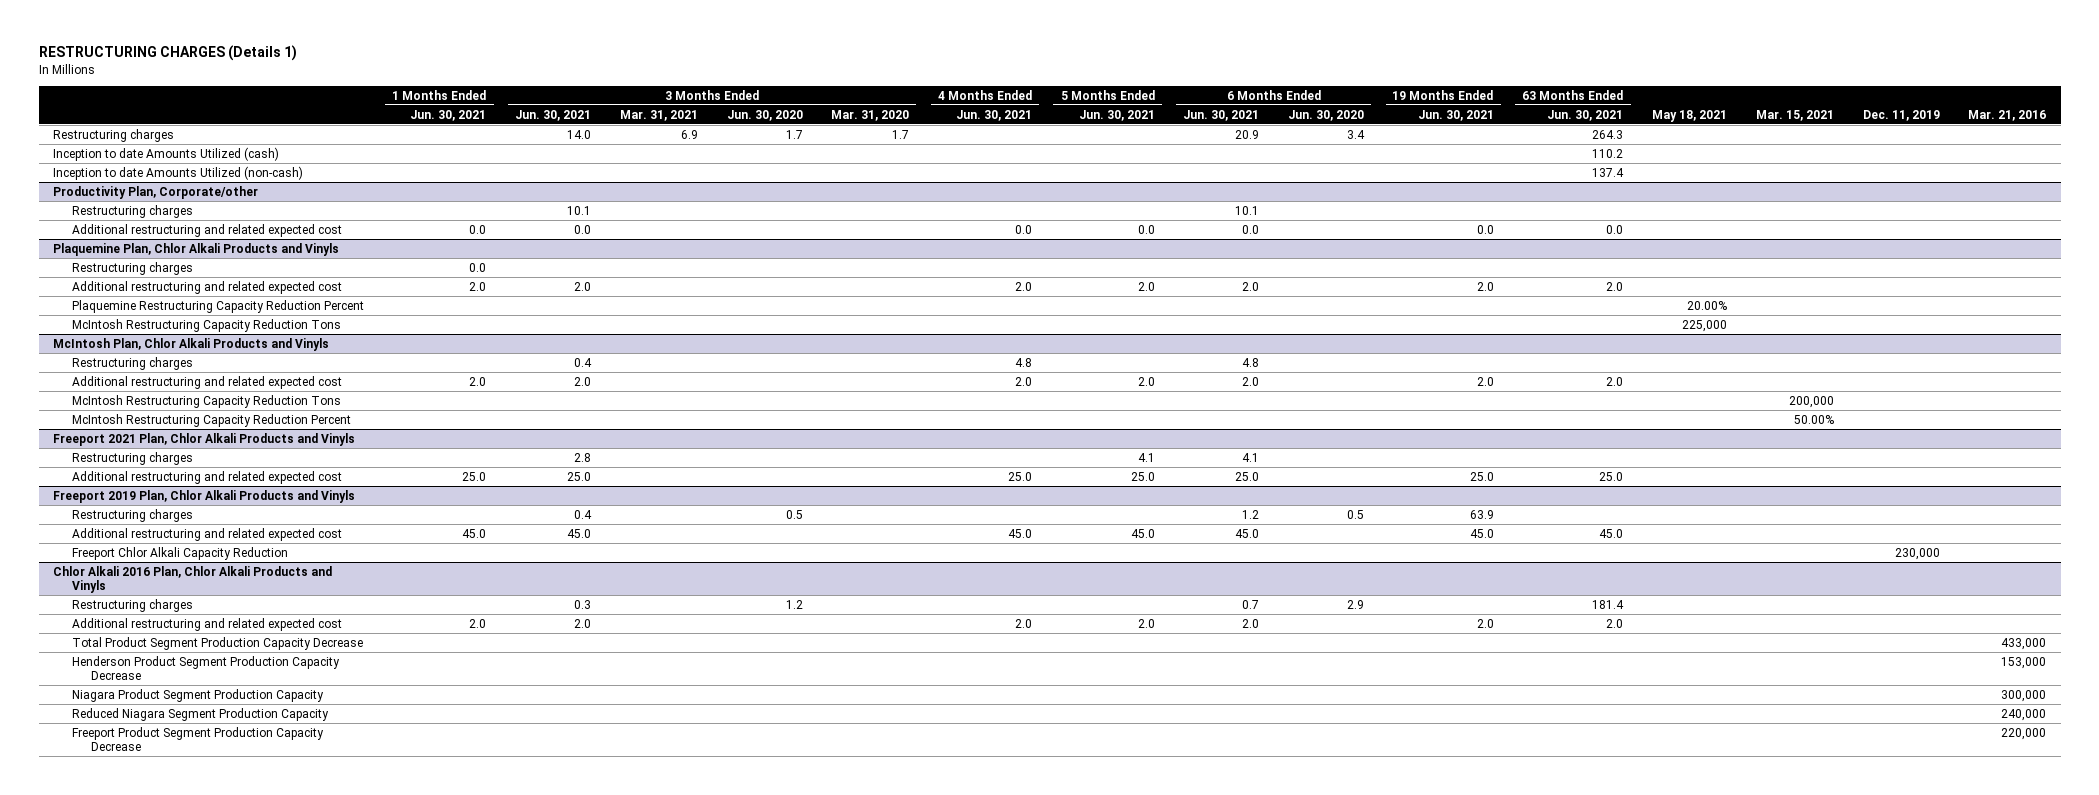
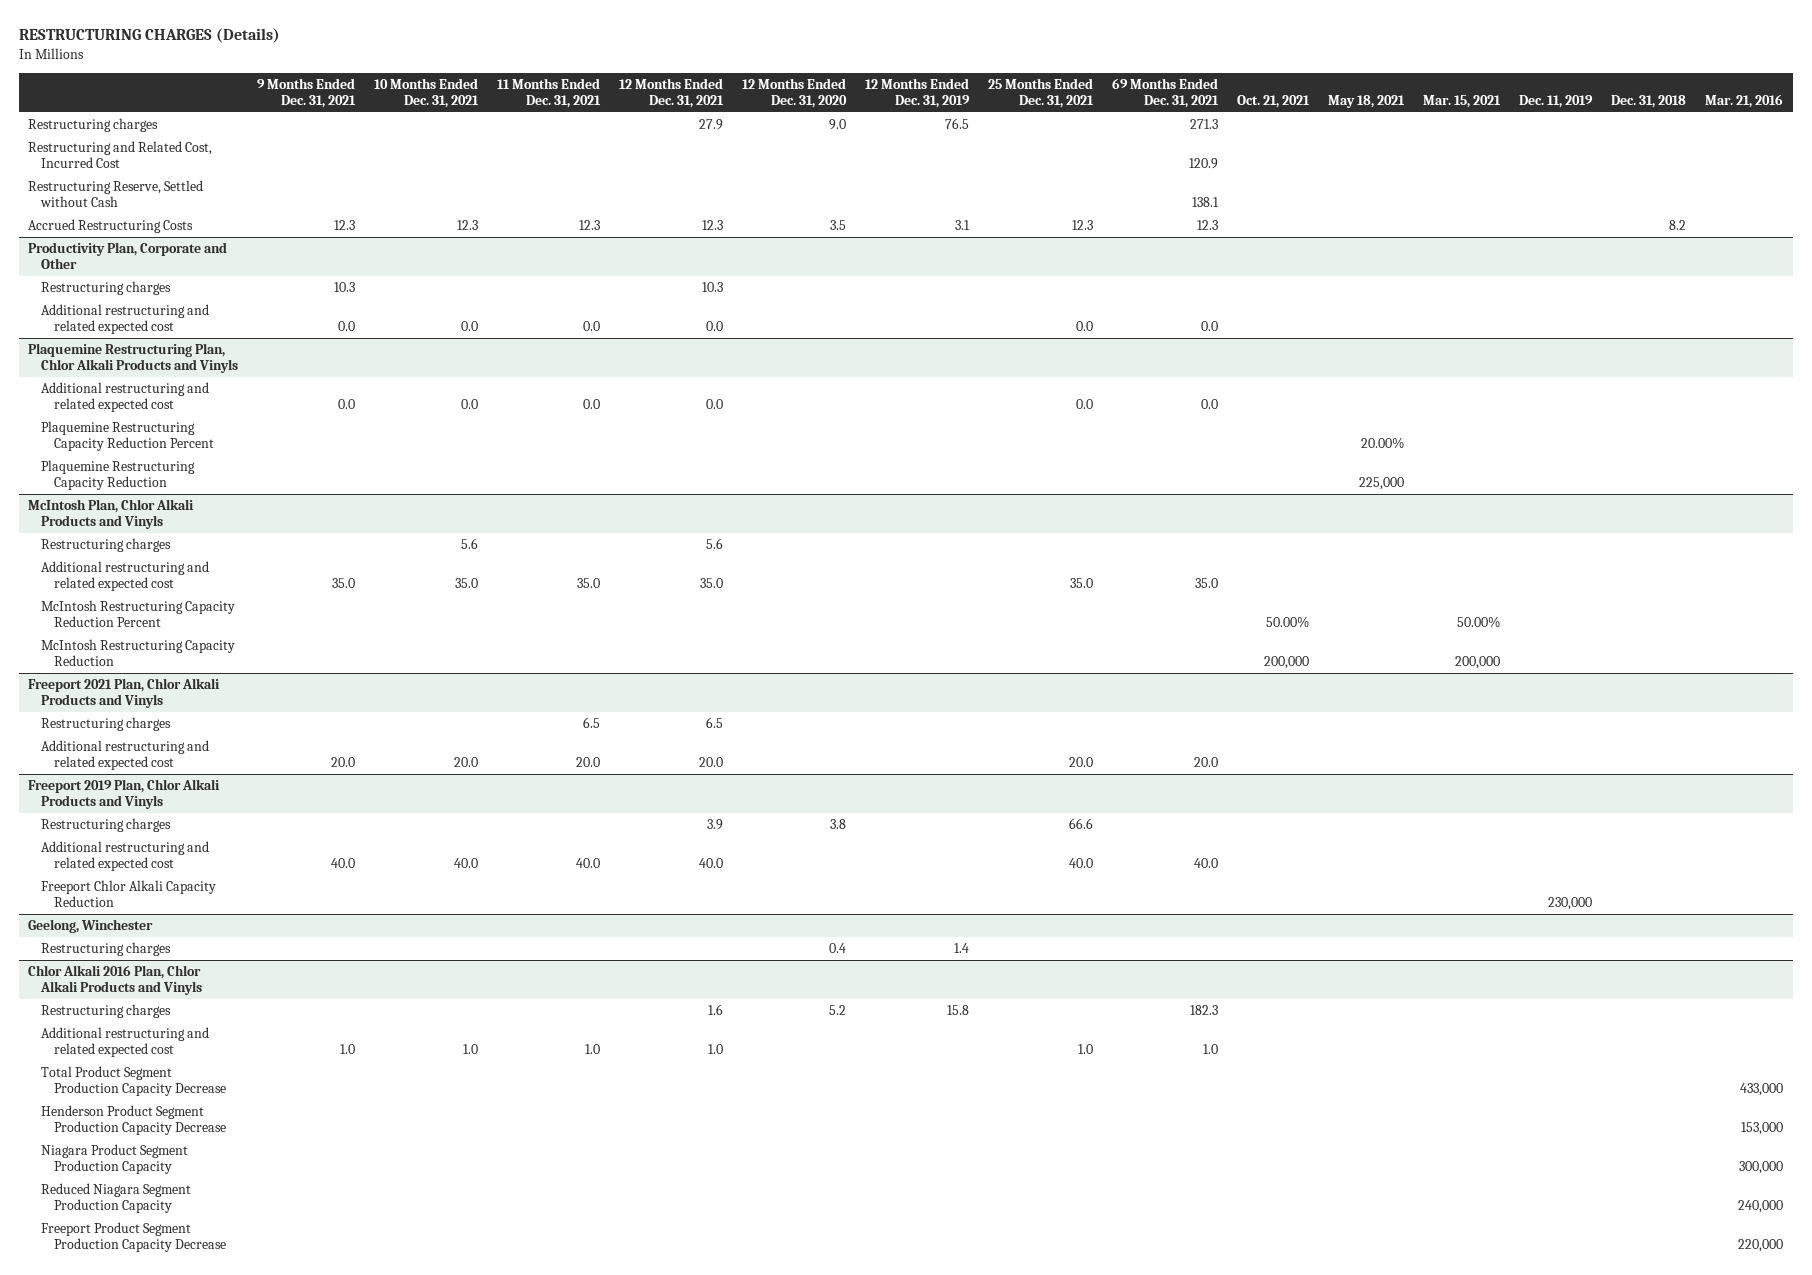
- RESTRUCTURING CHARGES (Details 1)
+ RESTRUCTURING CHARGES (Details)
- | 1 Months Ended Jun. 30, 2021 | 3 Months Ended Jun. 30, 2021 | 3 Months Ended Mar. 31, 2021 | 3 Months Ended Jun. 30, 2020 | 3 Months Ended Mar. 31, 2020 | 4 Months Ended Jun. 30, 2021 | 5 Months Ended Jun. 30, 2021 | 6 Months Ended Jun. 30, 2021 | 6 Months Ended Jun. 30, 2020 | 19 Months Ended Jun. 30, 2021 | 63 Months Ended Jun. 30, 2021 | May 18, 2021 | Mar. 15, 2021 | Dec. 11, 2019 | Mar. 21, 2016
+ | 9 Months Ended Dec. 31, 2021 | 10 Months Ended Dec. 31, 2021 | 11 Months Ended Dec. 31, 2021 | 12 Months Ended Dec. 31, 2021 | 12 Months Ended Dec. 31, 2020 | 12 Months Ended Dec. 31, 2019 | 25 Months Ended Dec. 31, 2021 | 69 Months Ended Dec. 31, 2021 | Oct. 21, 2021 | May 18, 2021 | Mar. 15, 2021 | Dec. 11, 2019 | Dec. 31, 2018 | Mar. 21, 2016
- Inception to date Amounts Utilized (cash) | | | | | | | | | | | 110.2 | | | |
- Inception to date Amounts Utilized (non-cash) | | | | | | | | | | | 137.4 | | | |
- Productivity Plan, Corporate/other
+ Restructuring and Related Cost, Incurred Cost | | | | | | | | 120.9 | | | | | |
+ Restructuring Reserve, Settled without Cash | | | | | | | | 138.1 | | | | | |
+ Accrued Restructuring Costs | 12.3 | 12.3 | 12.3 | 12.3 | 3.5 | 3.1 | 12.3 | 12.3 | | | | | 8.2 |
+ Productivity Plan, Corporate and Other
- Plaquemine Plan, Chlor Alkali Products and Vinyls
- Restructuring charges | 0.0 | | | | | | | | | | | | | |
+ Plaquemine Restructuring Plan, Chlor Alkali Products and Vinyls
- McIntosh Restructuring Capacity Reduction Tons | | | | | | | | | | | | 225,000 | | |
+ Plaquemine Restructuring Capacity Reduction | | | | | | | | | | 225,000 | | | |
@ McIntosh Plan, Chlor Alkali Products and Vinyls
- McIntosh Restructuring Capacity Reduction Tons | | | | | | | | | | | | | 200,000 | |
+ McIntosh Restructuring Capacity Reduction | | | | | | | | | 200,000 | | 200,000 | | |
+ Geelong, Winchester
+ Restructuring charges | | | | | 0.4 | 1.4 | | | | | | | |

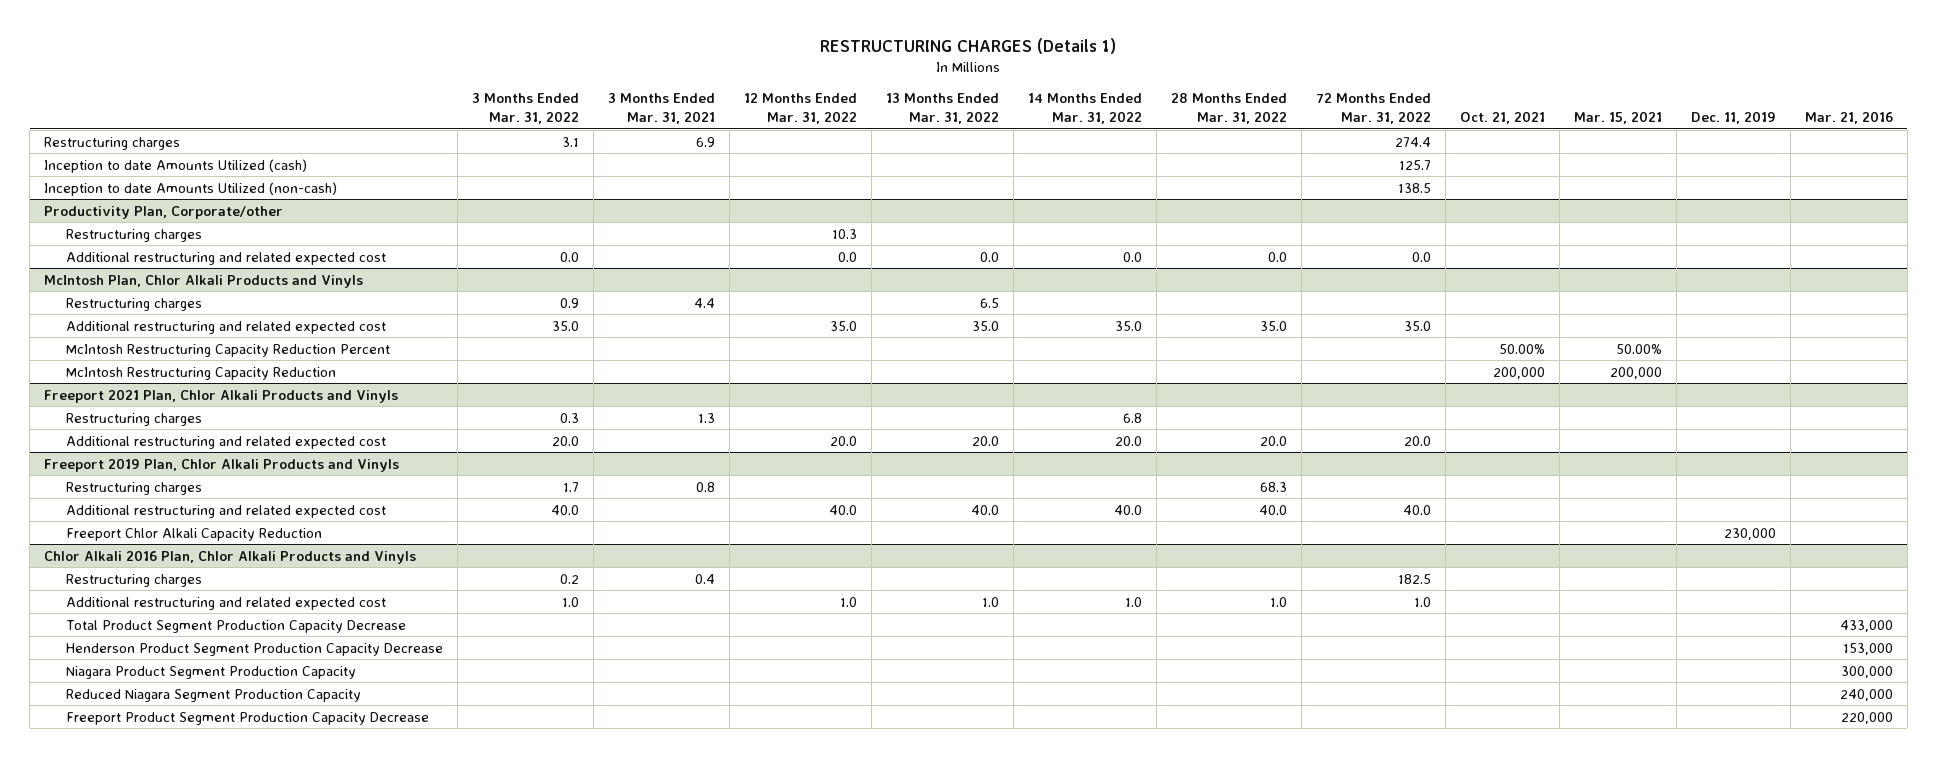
- RESTRUCTURING CHARGES (Details)
+ RESTRUCTURING CHARGES (Details 1)
- | 9 Months Ended Dec. 31, 2021 | 10 Months Ended Dec. 31, 2021 | 11 Months Ended Dec. 31, 2021 | 12 Months Ended Dec. 31, 2021 | 12 Months Ended Dec. 31, 2020 | 12 Months Ended Dec. 31, 2019 | 25 Months Ended Dec. 31, 2021 | 69 Months Ended Dec. 31, 2021 | Oct. 21, 2021 | May 18, 2021 | Mar. 15, 2021 | Dec. 11, 2019 | Dec. 31, 2018 | Mar. 21, 2016
+ | 3 Months Ended Mar. 31, 2022 | 3 Months Ended Mar. 31, 2021 | 12 Months Ended Mar. 31, 2022 | 13 Months Ended Mar. 31, 2022 | 14 Months Ended Mar. 31, 2022 | 28 Months Ended Mar. 31, 2022 | 72 Months Ended Mar. 31, 2022 | Oct. 21, 2021 | Mar. 15, 2021 | Dec. 11, 2019 | Mar. 21, 2016
- Restructuring and Related Cost, Incurred Cost | | | | | | | | 120.9 | | | | | |
- Restructuring Reserve, Settled without Cash | | | | | | | | 138.1 | | | | | |
- Accrued Restructuring Costs | 12.3 | 12.3 | 12.3 | 12.3 | 3.5 | 3.1 | 12.3 | 12.3 | | | | | 8.2 |
- Productivity Plan, Corporate and Other
+ Inception to date Amounts Utilized (cash) | | | | | | | 125.7 | | | |
+ Inception to date Amounts Utilized (non-cash) | | | | | | | 138.5 | | | |
+ Productivity Plan, Corporate/other
- Plaquemine Restructuring Plan, Chlor Alkali Products and Vinyls
- Additional restructuring and related expected cost | 0.0 | 0.0 | 0.0 | 0.0 | | | 0.0 | 0.0 | | | | | |
- Plaquemine Restructuring Capacity Reduction Percent | | | | | | | | | | 20.00% | | | |
- Plaquemine Restructuring Capacity Reduction | | | | | | | | | | 225,000 | | | |
- Geelong, Winchester
- Restructuring charges | | | | | 0.4 | 1.4 | | | | | | | |

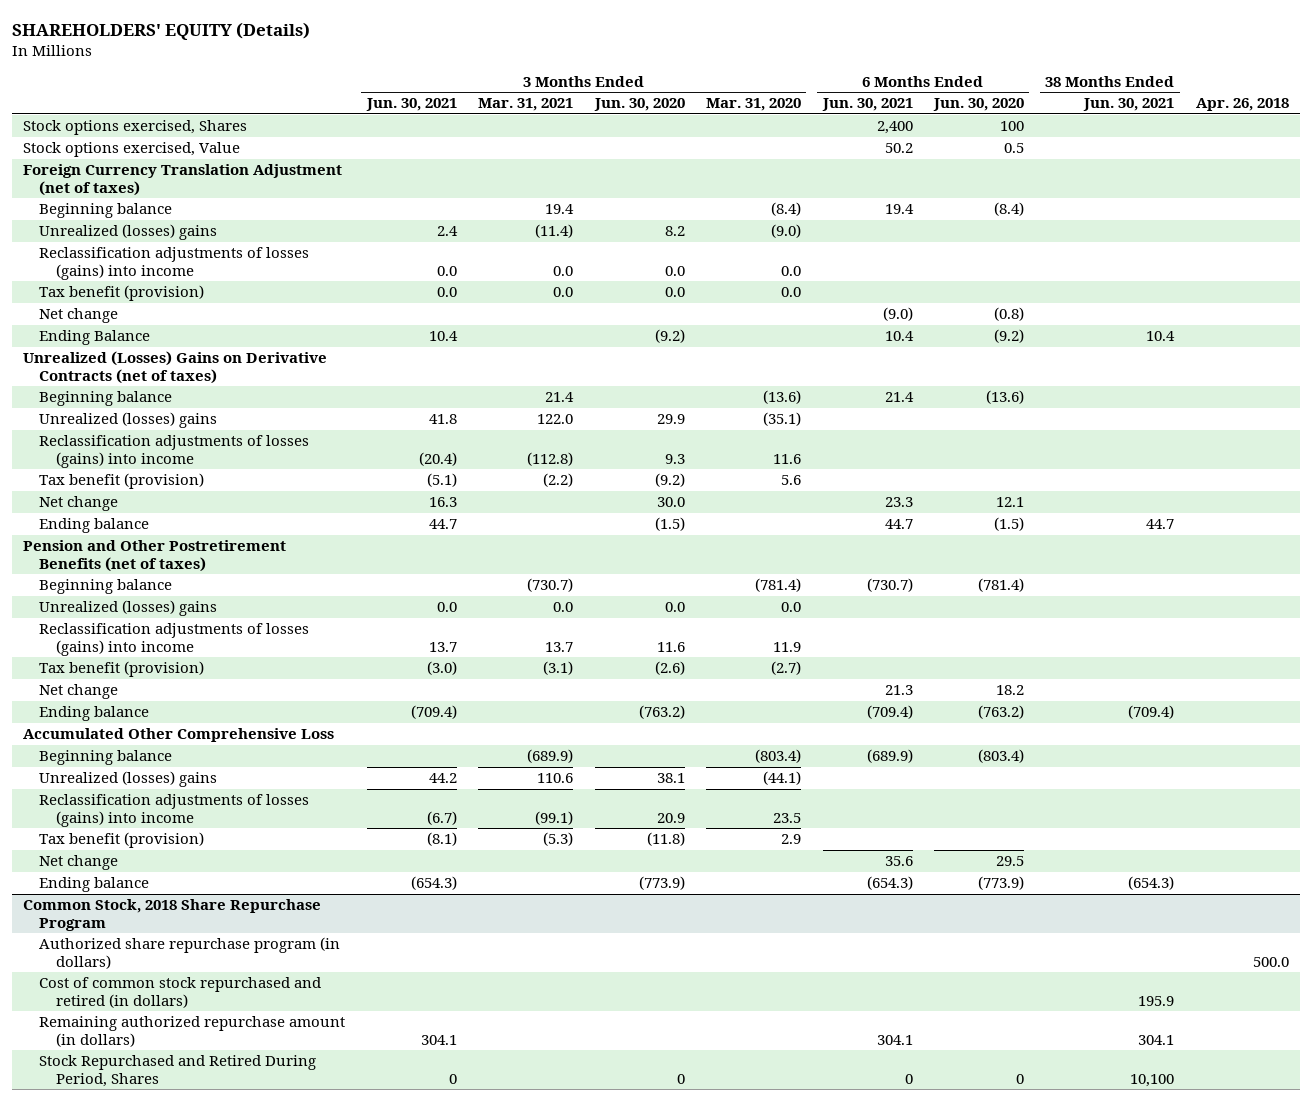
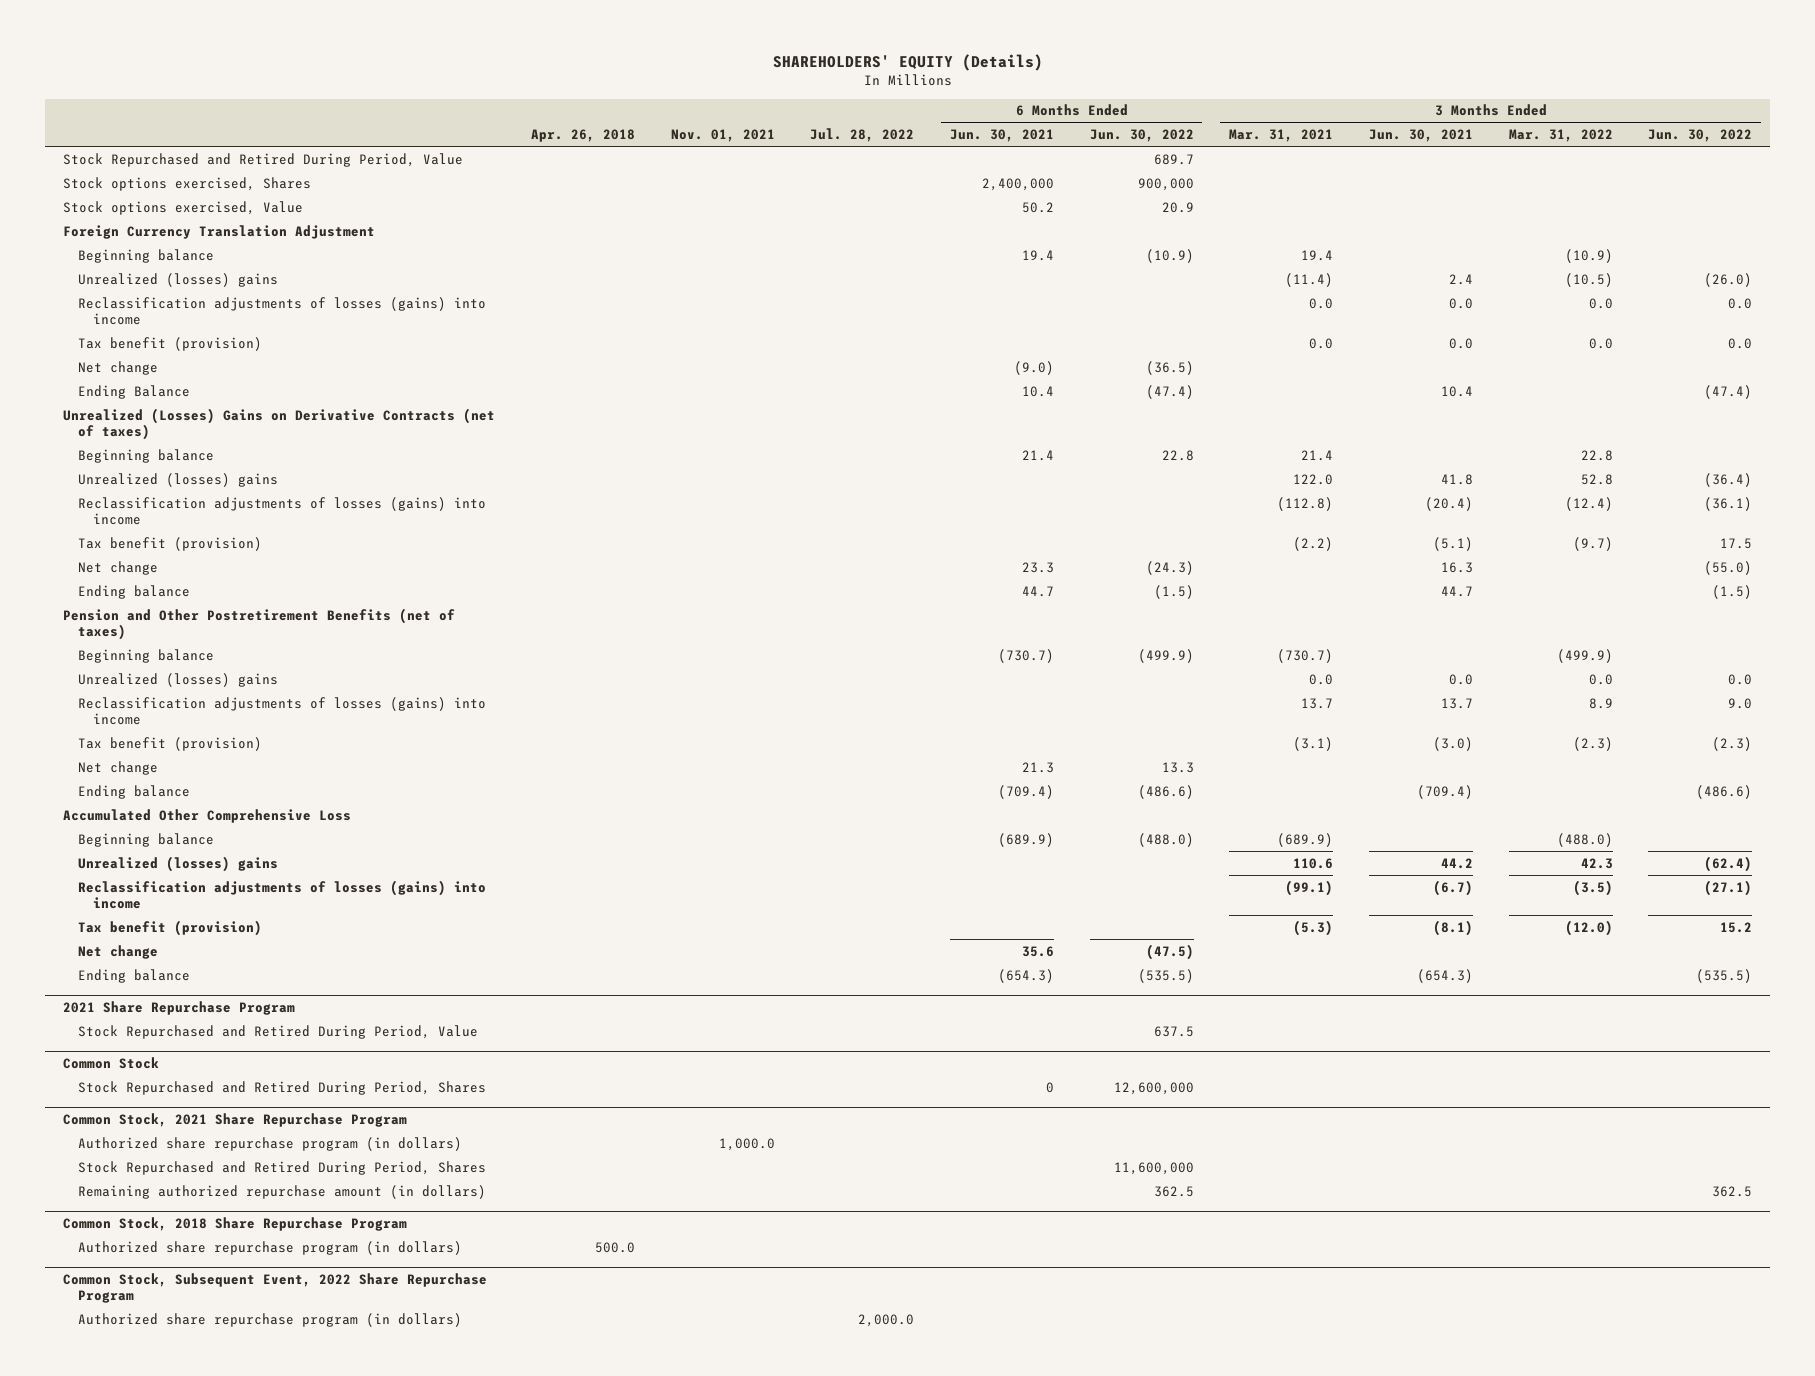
- | 3 Months Ended Jun. 30, 2021 | 3 Months Ended Mar. 31, 2021 | 3 Months Ended Jun. 30, 2020 | 3 Months Ended Mar. 31, 2020 | 6 Months Ended Jun. 30, 2021 | 6 Months Ended Jun. 30, 2020 | 38 Months Ended Jun. 30, 2021 | Apr. 26, 2018
+ | Apr. 26, 2018 | Nov. 01, 2021 | Jul. 28, 2022 | 6 Months Ended Jun. 30, 2021 | 6 Months Ended Jun. 30, 2022 | 3 Months Ended Mar. 31, 2021 | 3 Months Ended Jun. 30, 2021 | 3 Months Ended Mar. 31, 2022 | 3 Months Ended Jun. 30, 2022
- Stock options exercised, Shares | | | | | 2,400 | 100 | |
+ Stock Repurchased and Retired During Period, Value | | | | | 689.7 | | | |
+ Stock options exercised, Shares | | | | 2,400,000 | 900,000 | | | |
- Foreign Currency Translation Adjustment (net of taxes)
+ Foreign Currency Translation Adjustment
+ 2021 Share Repurchase Program
+ Stock Repurchased and Retired During Period, Value | | | | | 637.5 | | | |
+ Common Stock
+ Stock Repurchased and Retired During Period, Shares | | | | 0 | 12,600,000 | | | |
+ Common Stock, 2021 Share Repurchase Program
+ Authorized share repurchase program (in dollars) | | 1,000.0 | | | | | | |
+ Stock Repurchased and Retired During Period, Shares | | | | | 11,600,000 | | | |
+ Remaining authorized repurchase amount (in dollars) | | | | | 362.5 | | | | 362.5
@ Common Stock, 2018 Share Repurchase Program
- Cost of common stock repurchased and retired (in dollars) | | | | | | | 195.9 |
- Remaining authorized repurchase amount (in dollars) | 304.1 | | | | 304.1 | | 304.1 |
- Stock Repurchased and Retired During Period, Shares | 0 | | 0 | | 0 | 0 | 10,100 |
+ Common Stock, Subsequent Event, 2022 Share Repurchase Program
+ Authorized share repurchase program (in dollars) | | | 2,000.0 | | | | | |

